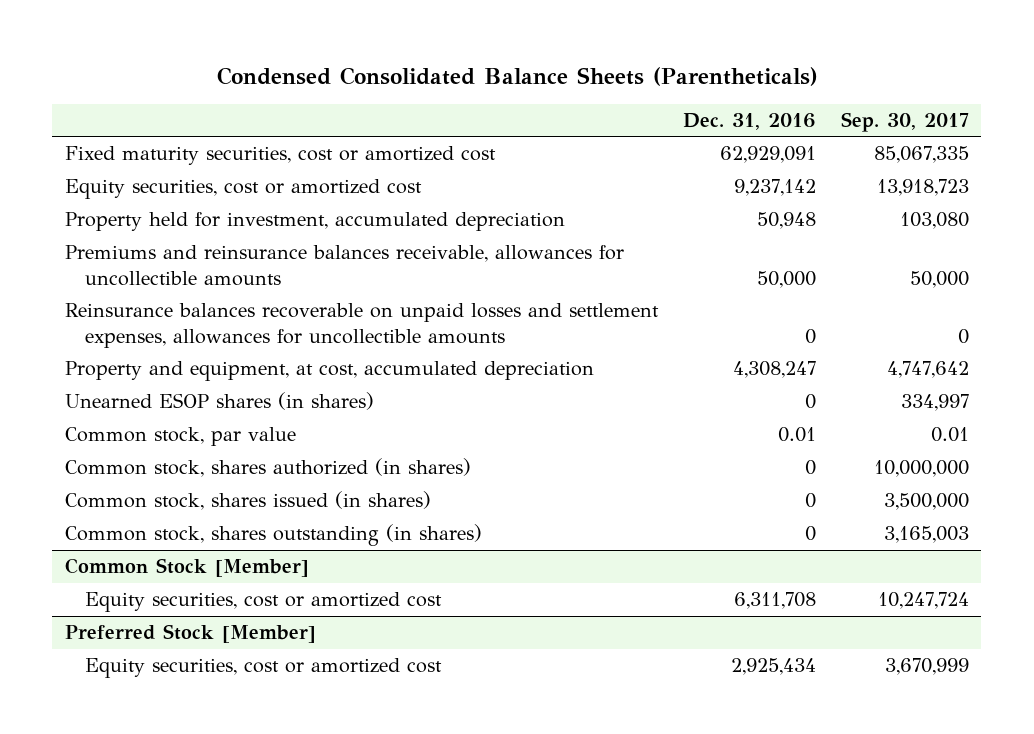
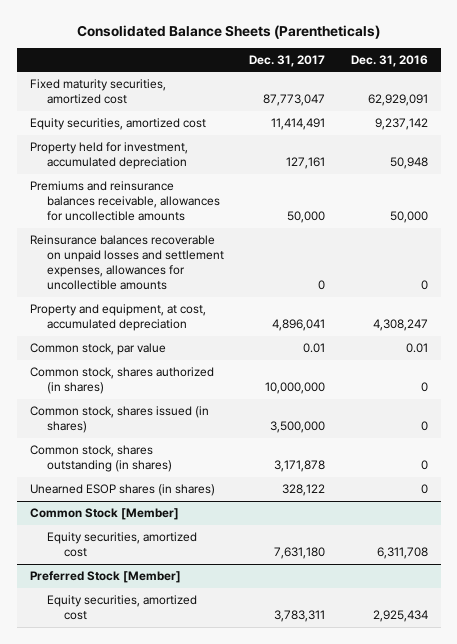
- Condensed Consolidated Balance Sheets (Parentheticals)
+ Consolidated Balance Sheets (Parentheticals)
- | Dec. 31, 2016 | Sep. 30, 2017
+ | Dec. 31, 2017 | Dec. 31, 2016
- Fixed maturity securities, cost or amortized cost | 62,929,091 | 85,067,335
- Equity securities, cost or amortized cost | 9,237,142 | 13,918,723
+ Fixed maturity securities, amortized cost | 87,773,047 | 62,929,091
+ Equity securities, amortized cost | 11,414,491 | 9,237,142
moved down: Unearned ESOP shares (in shares) | 328,122 | 0
@ Common Stock [Member]
- Equity securities, cost or amortized cost | 6,311,708 | 10,247,724
+ Equity securities, amortized cost | 7,631,180 | 6,311,708
@ Preferred Stock [Member]
- Equity securities, cost or amortized cost | 2,925,434 | 3,670,999
+ Equity securities, amortized cost | 3,783,311 | 2,925,434

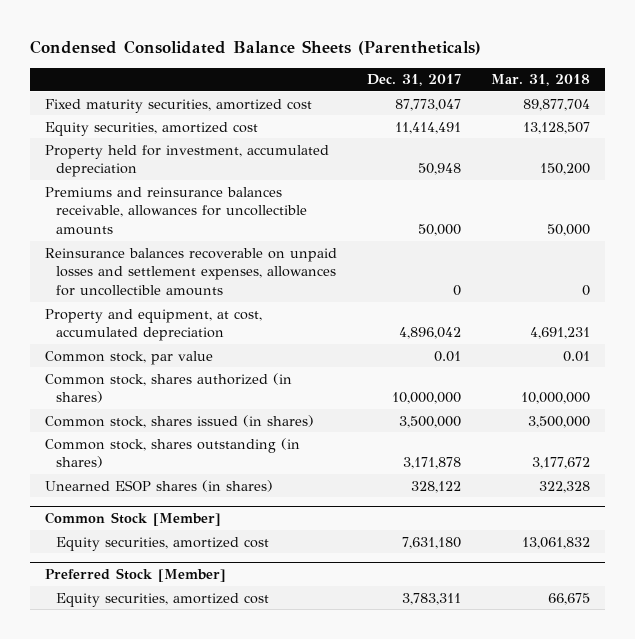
- Consolidated Balance Sheets (Parentheticals)
+ Condensed Consolidated Balance Sheets (Parentheticals)
- | Dec. 31, 2017 | Dec. 31, 2016
+ | Dec. 31, 2017 | Mar. 31, 2018
- Property held for investment, accumulated depreciation | 127,161 | 50,948
+ Property held for investment, accumulated depreciation | 50,948 | 150,200
- Property and equipment, at cost, accumulated depreciation | 4,896,041 | 4,308,247
+ Property and equipment, at cost, accumulated depreciation | 4,896,042 | 4,691,231

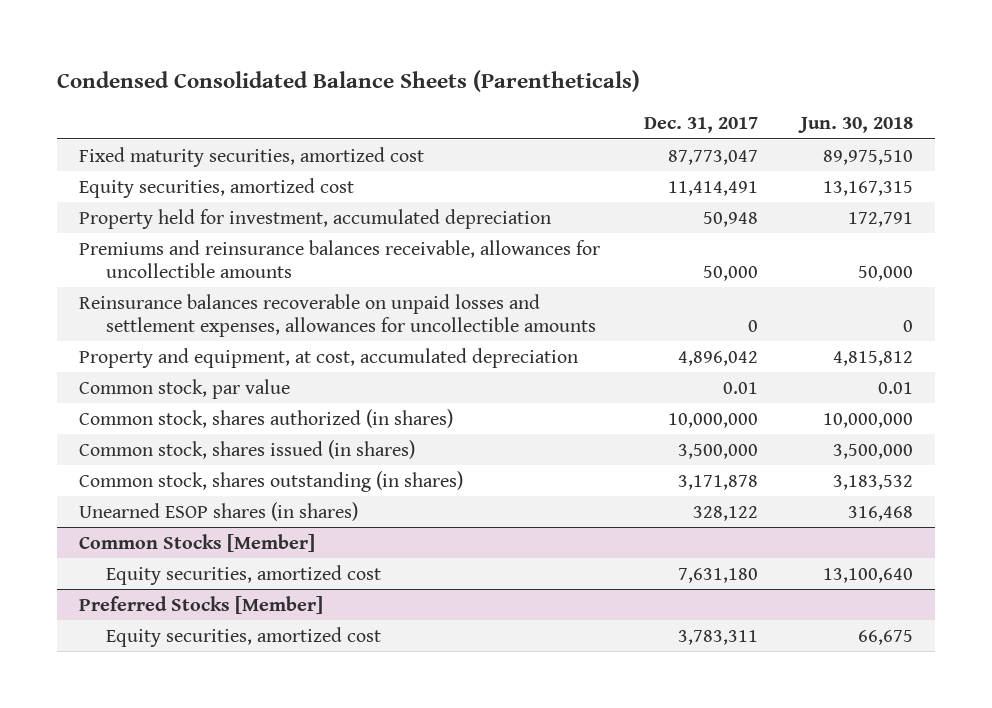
- | Dec. 31, 2017 | Mar. 31, 2018
+ | Dec. 31, 2017 | Jun. 30, 2018
- Common Stock [Member]
+ Common Stocks [Member]
- Preferred Stock [Member]
+ Preferred Stocks [Member]

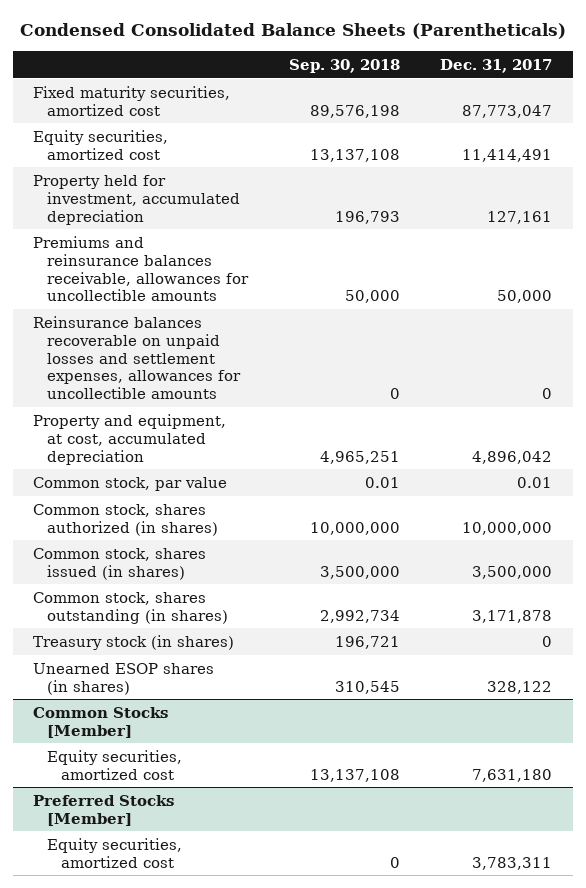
- | Dec. 31, 2017 | Jun. 30, 2018
+ | Sep. 30, 2018 | Dec. 31, 2017
- Property held for investment, accumulated depreciation | 50,948 | 172,791
+ Property held for investment, accumulated depreciation | 196,793 | 127,161
+ Treasury stock (in shares) | 196,721 | 0

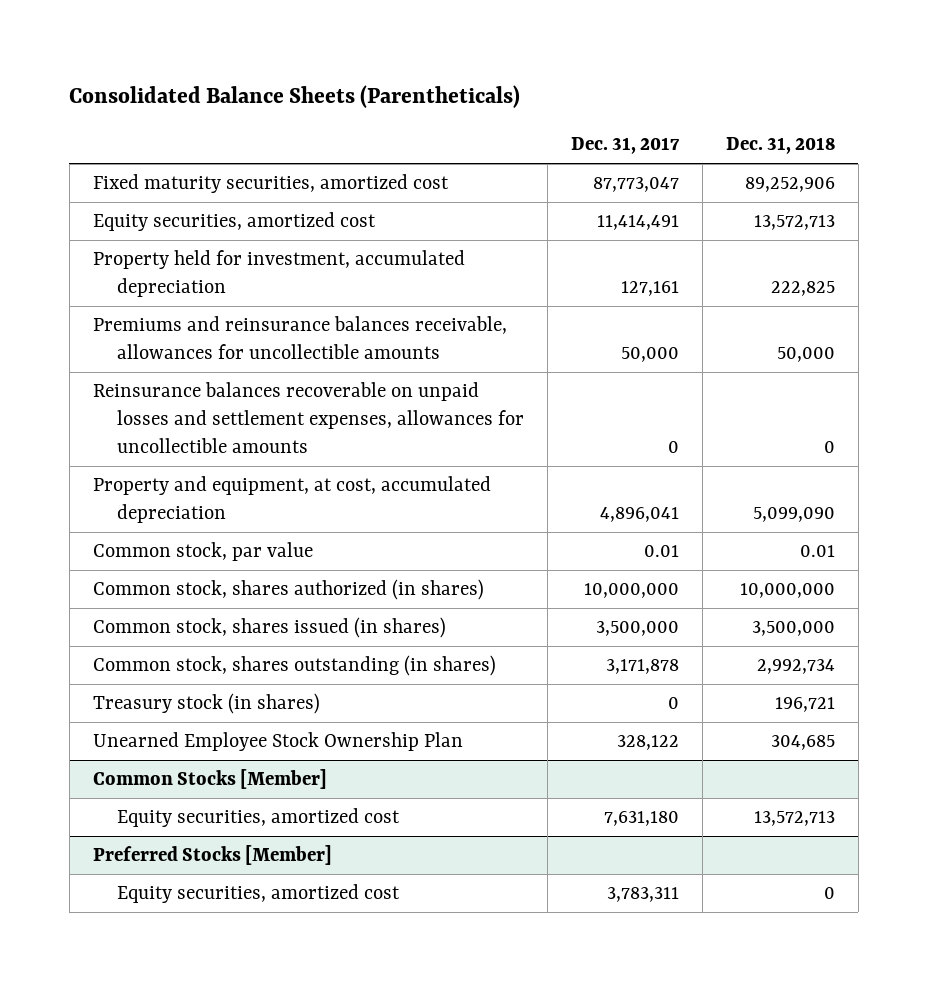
- Condensed Consolidated Balance Sheets (Parentheticals)
+ Consolidated Balance Sheets (Parentheticals)
- | Sep. 30, 2018 | Dec. 31, 2017
+ | Dec. 31, 2017 | Dec. 31, 2018
- Property and equipment, at cost, accumulated depreciation | 4,965,251 | 4,896,042
+ Property and equipment, at cost, accumulated depreciation | 4,896,041 | 5,099,090
- Unearned ESOP shares (in shares) | 310,545 | 328,122
+ Unearned Employee Stock Ownership Plan | 328,122 | 304,685

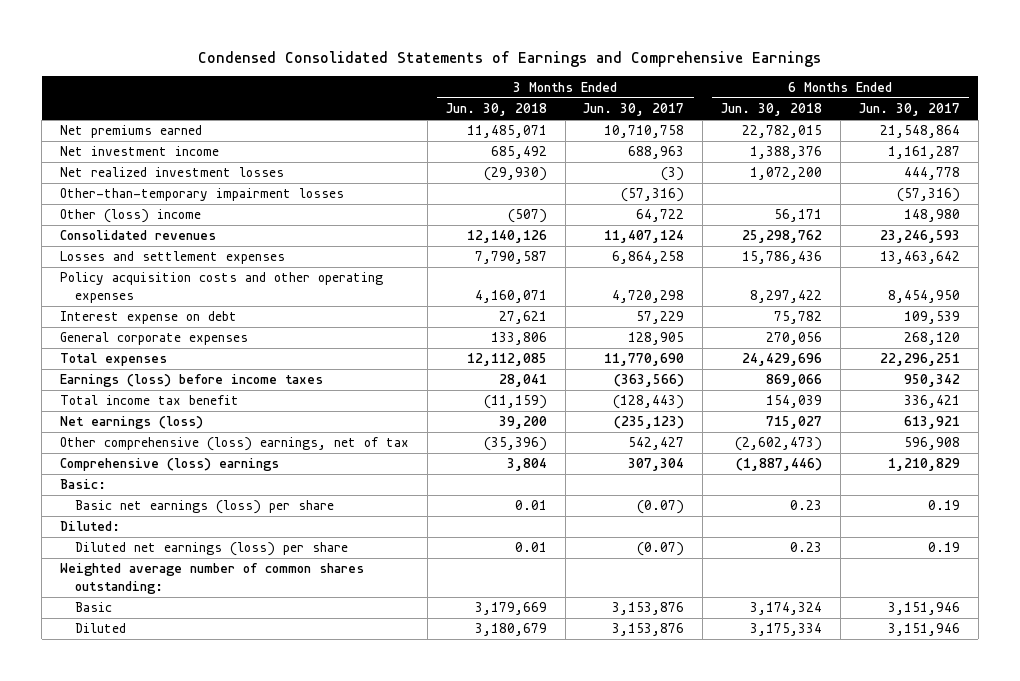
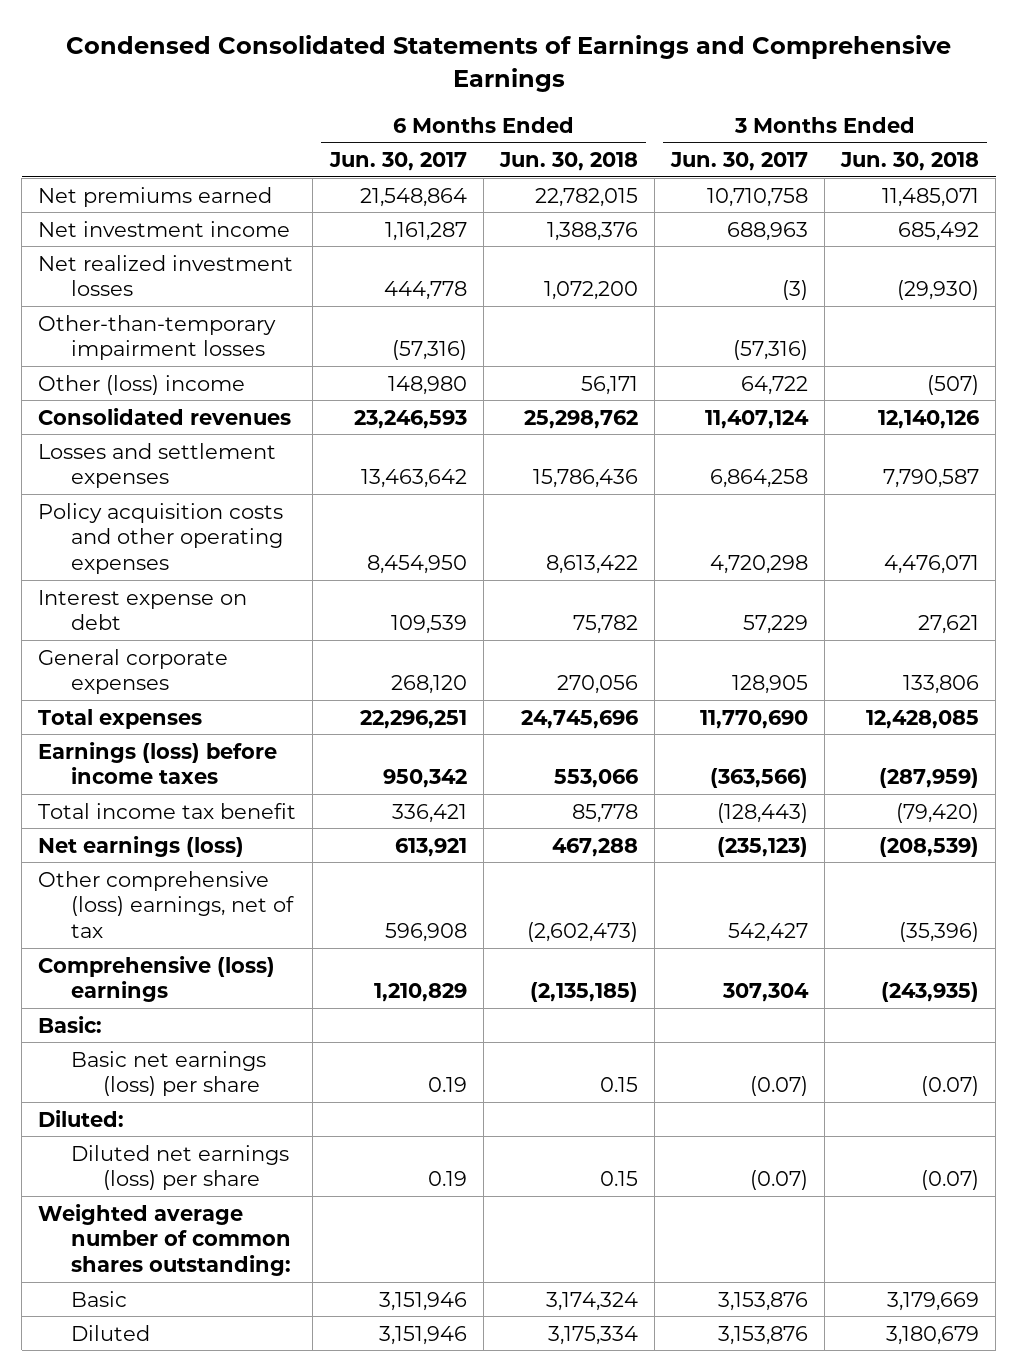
- | 3 Months Ended Jun. 30, 2018 | 3 Months Ended Jun. 30, 2017 | 6 Months Ended Jun. 30, 2018 | 6 Months Ended Jun. 30, 2017
+ | 6 Months Ended Jun. 30, 2017 | 6 Months Ended Jun. 30, 2018 | 3 Months Ended Jun. 30, 2017 | 3 Months Ended Jun. 30, 2018
- Policy acquisition costs and other operating expenses | 4,160,071 | 4,720,298 | 8,297,422 | 8,454,950
+ Policy acquisition costs and other operating expenses | 8,454,950 | 8,613,422 | 4,720,298 | 4,476,071
- Total expenses | 12,112,085 | 11,770,690 | 24,429,696 | 22,296,251
- Earnings (loss) before income taxes | 28,041 | (363,566) | 869,066 | 950,342
- Total income tax benefit | (11,159) | (128,443) | 154,039 | 336,421
- Net earnings (loss) | 39,200 | (235,123) | 715,027 | 613,921
+ Total expenses | 22,296,251 | 24,745,696 | 11,770,690 | 12,428,085
+ Earnings (loss) before income taxes | 950,342 | 553,066 | (363,566) | (287,959)
+ Total income tax benefit | 336,421 | 85,778 | (128,443) | (79,420)
+ Net earnings (loss) | 613,921 | 467,288 | (235,123) | (208,539)
- Comprehensive (loss) earnings | 3,804 | 307,304 | (1,887,446) | 1,210,829
+ Comprehensive (loss) earnings | 1,210,829 | (2,135,185) | 307,304 | (243,935)
- Basic net earnings (loss) per share | 0.01 | (0.07) | 0.23 | 0.19
+ Basic net earnings (loss) per share | 0.19 | 0.15 | (0.07) | (0.07)
- Diluted net earnings (loss) per share | 0.01 | (0.07) | 0.23 | 0.19
+ Diluted net earnings (loss) per share | 0.19 | 0.15 | (0.07) | (0.07)

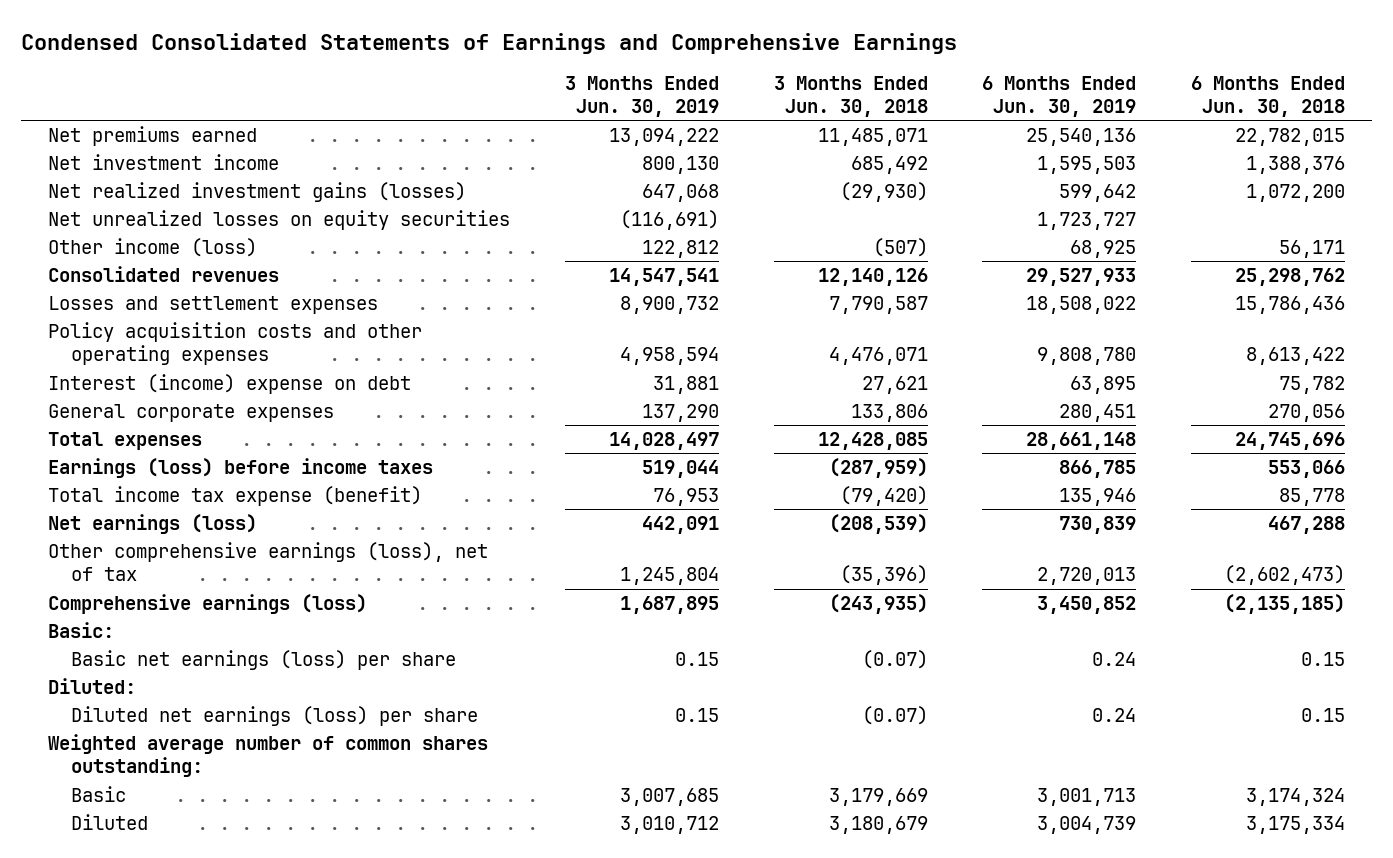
- | 6 Months Ended Jun. 30, 2017 | 6 Months Ended Jun. 30, 2018 | 3 Months Ended Jun. 30, 2017 | 3 Months Ended Jun. 30, 2018
+ | 3 Months Ended Jun. 30, 2019 | 3 Months Ended Jun. 30, 2018 | 6 Months Ended Jun. 30, 2019 | 6 Months Ended Jun. 30, 2018
- Net realized investment losses | 444,778 | 1,072,200 | (3) | (29,930)
- Other-than-temporary impairment losses | (57,316) | | (57,316) |
- Other (loss) income | 148,980 | 56,171 | 64,722 | (507)
+ Net realized investment gains (losses) | 647,068 | (29,930) | 599,642 | 1,072,200
+ Net unrealized losses on equity securities | (116,691) | | 1,723,727 |
+ Other income (loss) | 122,812 | (507) | 68,925 | 56,171
- Interest expense on debt | 109,539 | 75,782 | 57,229 | 27,621
+ Interest (income) expense on debt | 31,881 | 27,621 | 63,895 | 75,782
- Total income tax benefit | 336,421 | 85,778 | (128,443) | (79,420)
+ Total income tax expense (benefit) | 76,953 | (79,420) | 135,946 | 85,778
- Other comprehensive (loss) earnings, net of tax | 596,908 | (2,602,473) | 542,427 | (35,396)
- Comprehensive (loss) earnings | 1,210,829 | (2,135,185) | 307,304 | (243,935)
+ Other comprehensive earnings (loss), net of tax | 1,245,804 | (35,396) | 2,720,013 | (2,602,473)
+ Comprehensive earnings (loss) | 1,687,895 | (243,935) | 3,450,852 | (2,135,185)

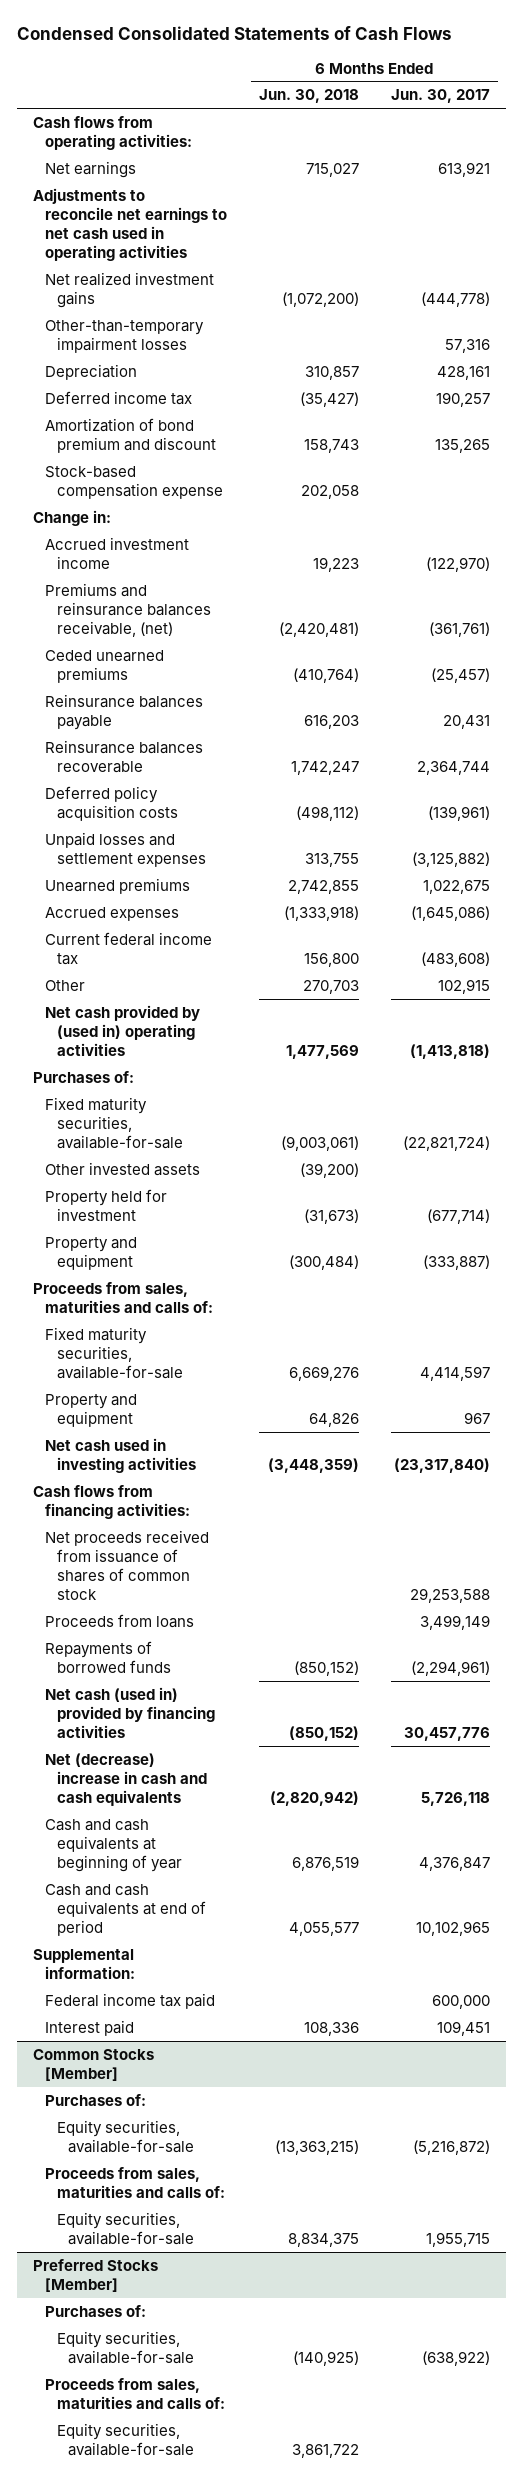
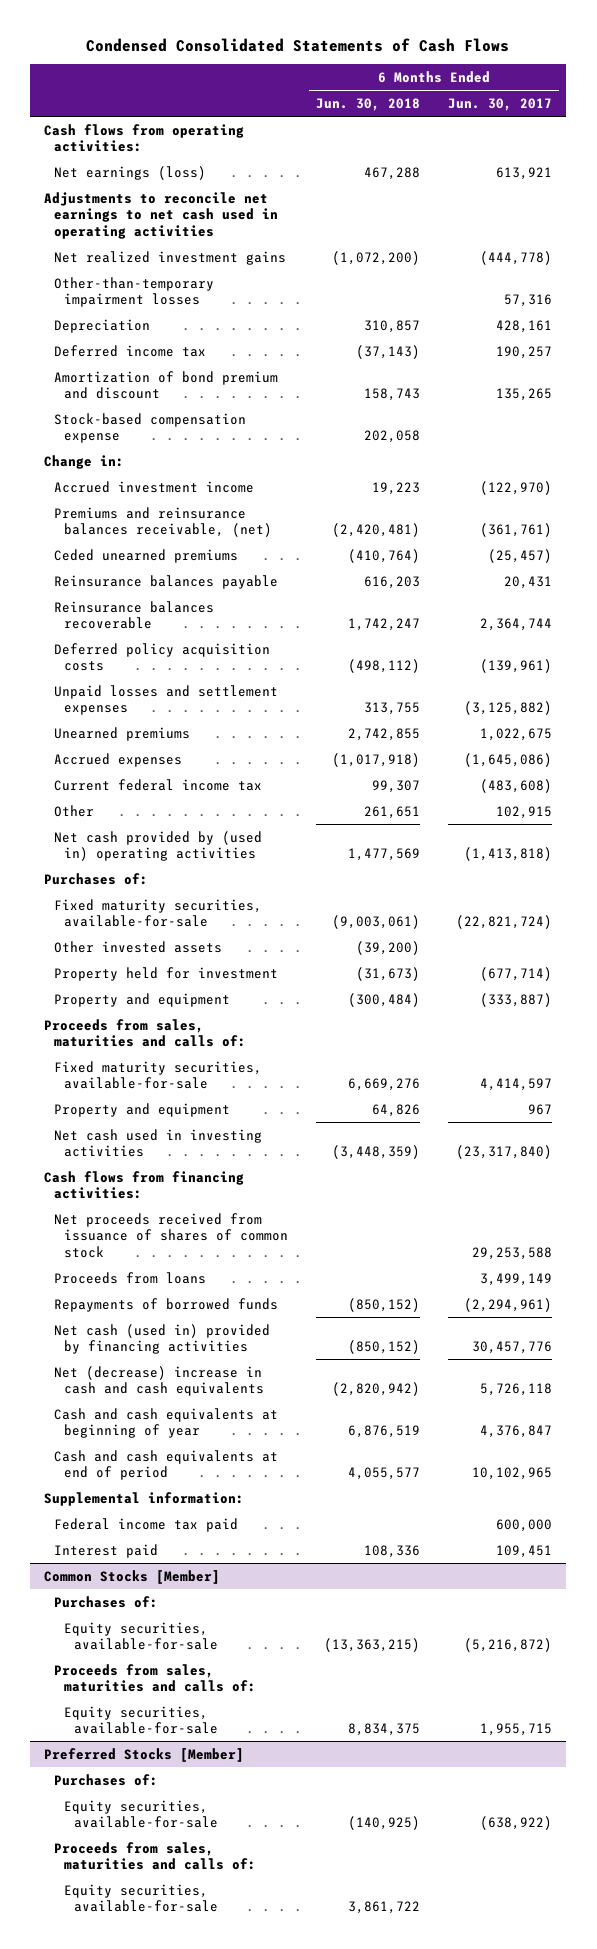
- Net earnings | 715,027 | 613,921
+ Net earnings (loss) | 467,288 | 613,921
- Deferred income tax | (35,427) | 190,257
+ Deferred income tax | (37,143) | 190,257
- Accrued expenses | (1,333,918) | (1,645,086)
- Current federal income tax | 156,800 | (483,608)
- Other | 270,703 | 102,915
+ Accrued expenses | (1,017,918) | (1,645,086)
+ Current federal income tax | 99,307 | (483,608)
+ Other | 261,651 | 102,915

